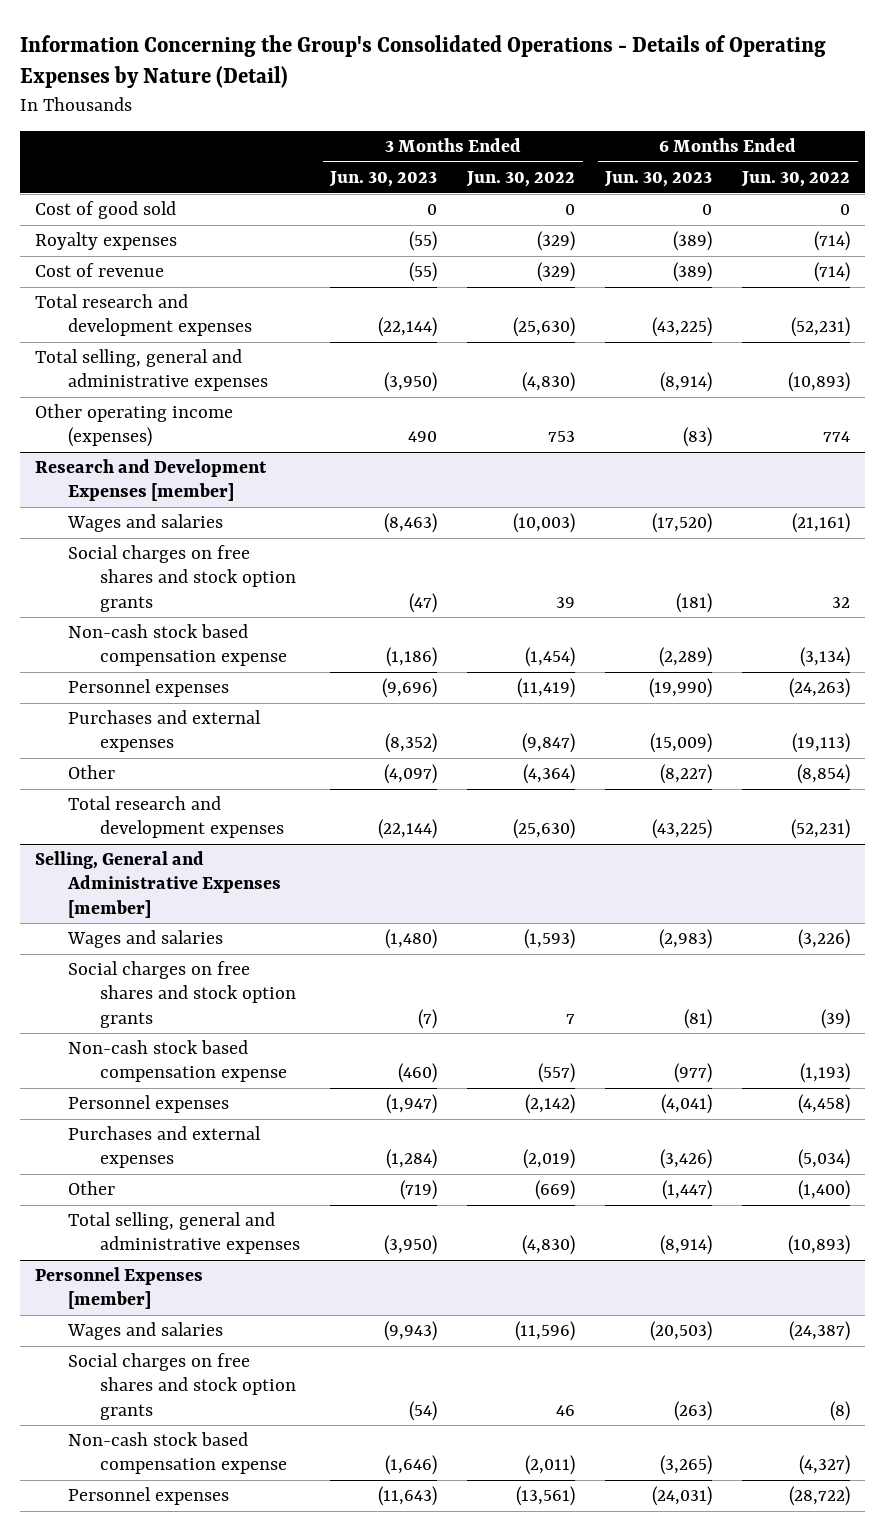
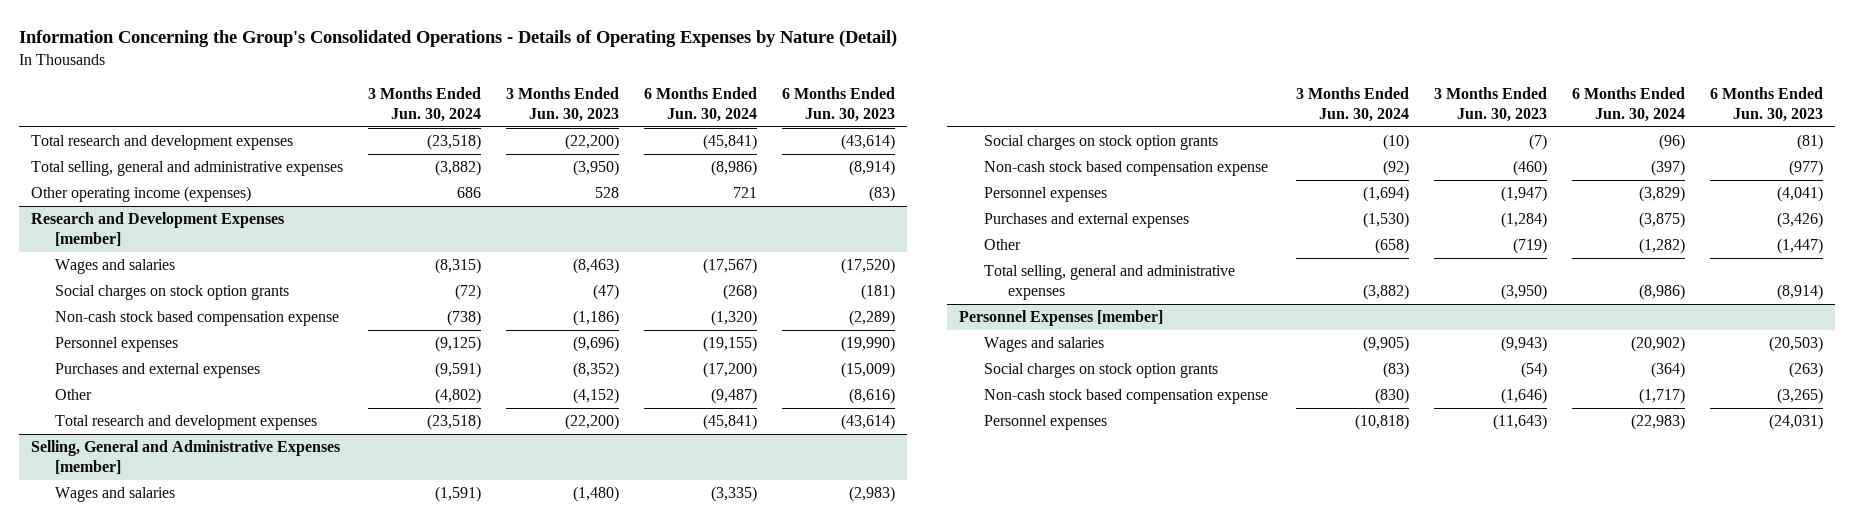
- | 3 Months Ended Jun. 30, 2023 | 3 Months Ended Jun. 30, 2022 | 6 Months Ended Jun. 30, 2023 | 6 Months Ended Jun. 30, 2022
+ | 3 Months Ended Jun. 30, 2024 | 3 Months Ended Jun. 30, 2023 | 6 Months Ended Jun. 30, 2024 | 6 Months Ended Jun. 30, 2023
- Cost of good sold | 0 | 0 | 0 | 0
- Royalty expenses | (55) | (329) | (389) | (714)
- Cost of revenue | (55) | (329) | (389) | (714)
- Total research and development expenses | (22,144) | (25,630) | (43,225) | (52,231)
+ Total research and development expenses | (23,518) | (22,200) | (45,841) | (43,614)
- Other operating income (expenses) | 490 | 753 | (83) | 774
+ Other operating income (expenses) | 686 | 528 | 721 | (83)
@ Research and Development Expenses [member]
- Social charges on free shares and stock option grants | (47) | 39 | (181) | 32
+ Social charges on stock option grants | (72) | (47) | (268) | (181)
- Other | (4,097) | (4,364) | (8,227) | (8,854)
- Total research and development expenses | (22,144) | (25,630) | (43,225) | (52,231)
+ Other | (4,802) | (4,152) | (9,487) | (8,616)
+ Total research and development expenses | (23,518) | (22,200) | (45,841) | (43,614)
@ Selling, General and Administrative Expenses [member]
- Social charges on free shares and stock option grants | (7) | 7 | (81) | (39)
+ Social charges on stock option grants | (10) | (7) | (96) | (81)
@ Personnel Expenses [member]
- Social charges on free shares and stock option grants | (54) | 46 | (263) | (8)
+ Social charges on stock option grants | (83) | (54) | (364) | (263)

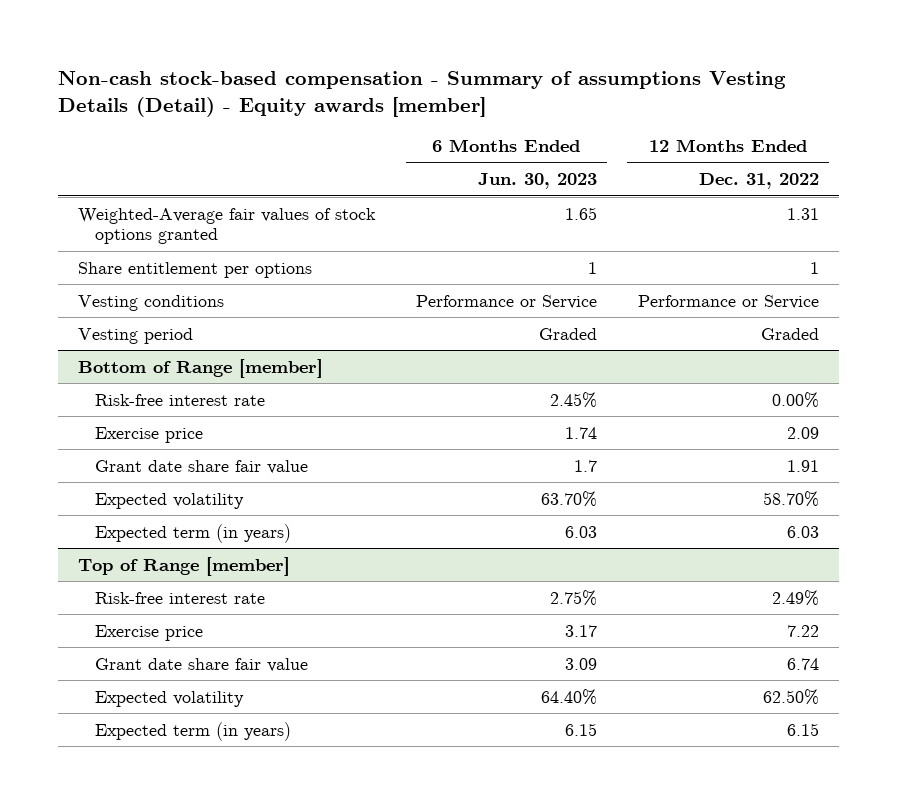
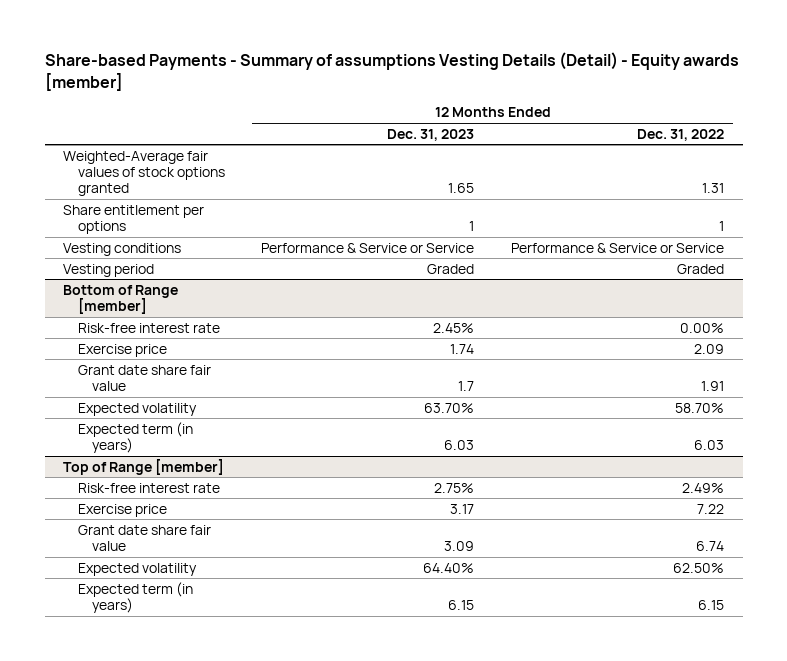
- Non-cash stock-based compensation - Summary of assumptions Vesting Details (Detail) - Equity awards [member]
+ Share-based Payments - Summary of assumptions Vesting Details (Detail) - Equity awards [member]
- | 6 Months Ended Jun. 30, 2023 | 12 Months Ended Dec. 31, 2022
+ | 12 Months Ended Dec. 31, 2023 | 12 Months Ended Dec. 31, 2022
- Vesting conditions | Performance or Service | Performance or Service
+ Vesting conditions | Performance & Service or Service | Performance & Service or Service

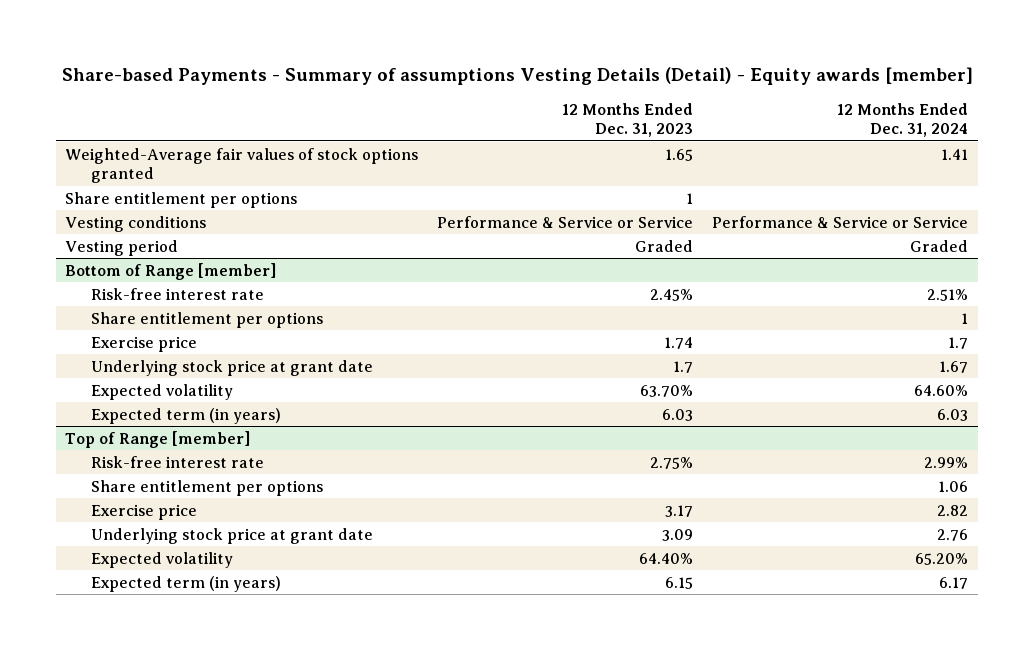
- | 12 Months Ended Dec. 31, 2023 | 12 Months Ended Dec. 31, 2022
+ | 12 Months Ended Dec. 31, 2023 | 12 Months Ended Dec. 31, 2024
@ Bottom of Range [member]
+ Share entitlement per options | | 1
- Grant date share fair value | 1.7 | 1.91
+ Underlying stock price at grant date | 1.7 | 1.67
@ Top of Range [member]
+ Share entitlement per options | | 1.06
- Grant date share fair value | 3.09 | 6.74
+ Underlying stock price at grant date | 3.09 | 2.76

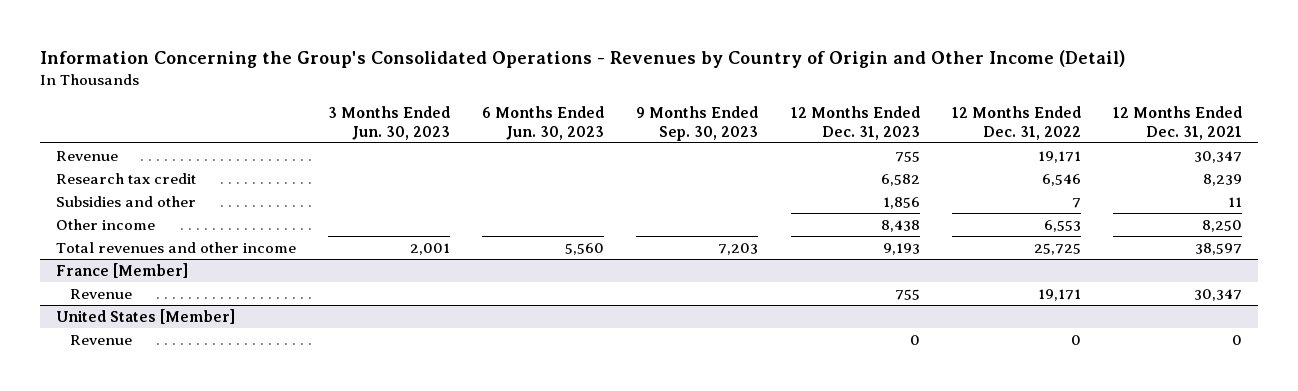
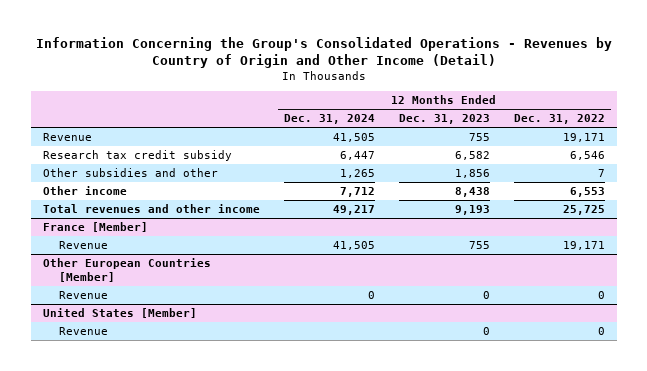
- | 3 Months Ended Jun. 30, 2023 | 6 Months Ended Jun. 30, 2023 | 9 Months Ended Sep. 30, 2023 | 12 Months Ended Dec. 31, 2023 | 12 Months Ended Dec. 31, 2022 | 12 Months Ended Dec. 31, 2021
+ | 12 Months Ended Dec. 31, 2024 | 12 Months Ended Dec. 31, 2023 | 12 Months Ended Dec. 31, 2022
- Research tax credit | | | | 6,582 | 6,546 | 8,239
- Subsidies and other | | | | 1,856 | 7 | 11
+ Research tax credit subsidy | 6,447 | 6,582 | 6,546
+ Other subsidies and other | 1,265 | 1,856 | 7
+ Other European Countries [Member]
+ Revenue | 0 | 0 | 0

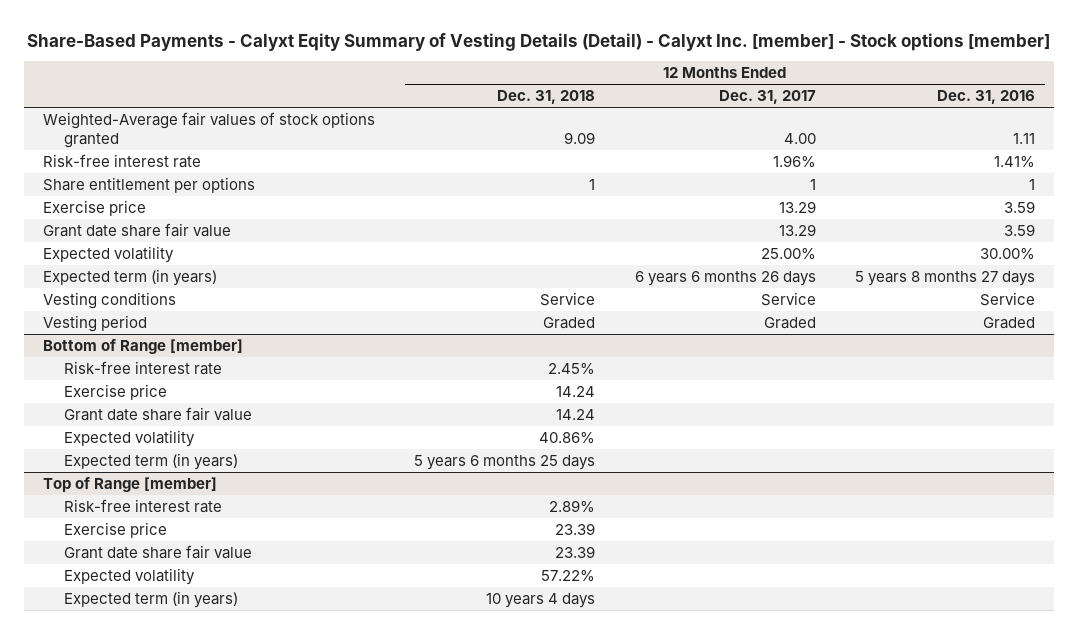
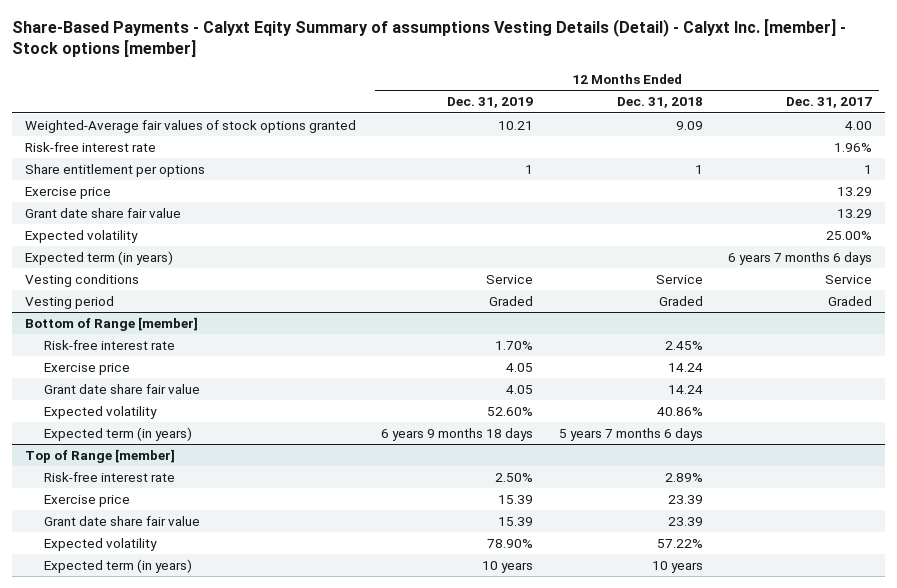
- Share-Based Payments - Calyxt Eqity Summary of Vesting Details (Detail) - Calyxt Inc. [member] - Stock options [member]
+ Share-Based Payments - Calyxt Eqity Summary of assumptions Vesting Details (Detail) - Calyxt Inc. [member] - Stock options [member]
- | 12 Months Ended Dec. 31, 2018 | 12 Months Ended Dec. 31, 2017 | 12 Months Ended Dec. 31, 2016
+ | 12 Months Ended Dec. 31, 2019 | 12 Months Ended Dec. 31, 2018 | 12 Months Ended Dec. 31, 2017
- Expected term (in years) | | 6 years 6 months 26 days | 5 years 8 months 27 days
+ Expected term (in years) | | | 6 years 7 months 6 days
@ Bottom of Range [member]
- Expected term (in years) | 5 years 6 months 25 days | |
+ Expected term (in years) | 6 years 9 months 18 days | 5 years 7 months 6 days |
@ Top of Range [member]
- Expected term (in years) | 10 years 4 days | |
+ Expected term (in years) | 10 years | 10 years |

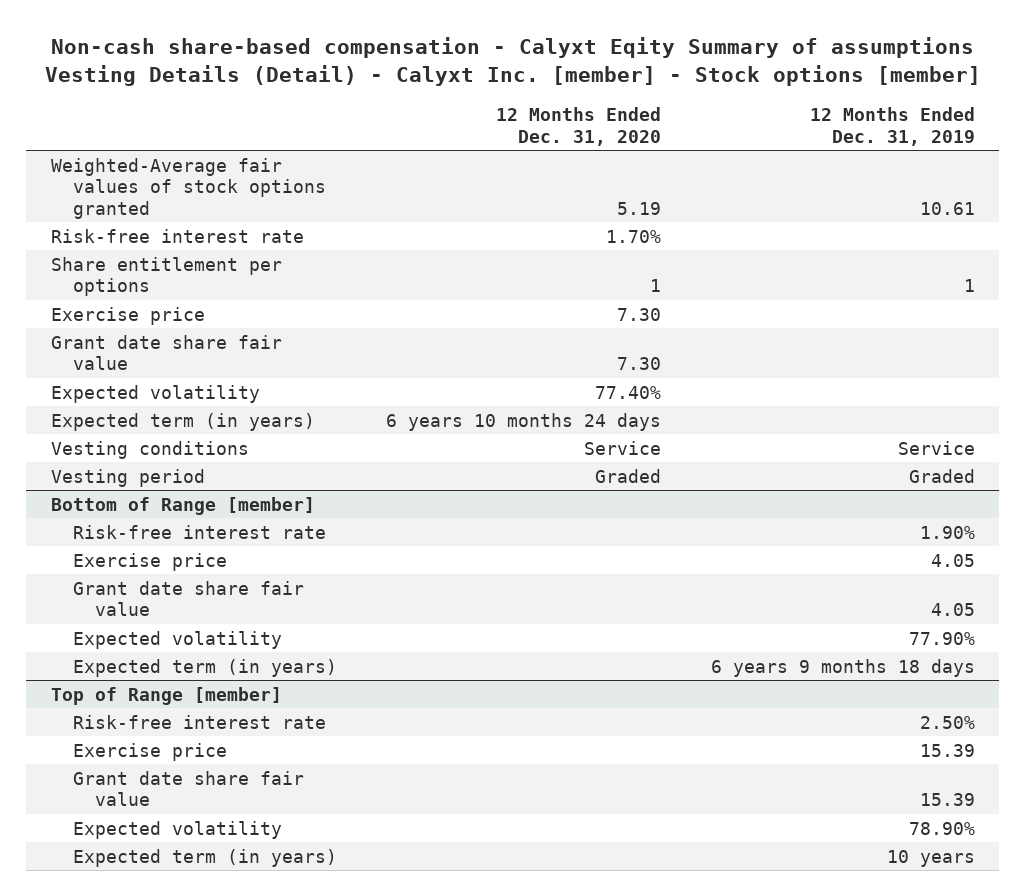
- Share-Based Payments - Calyxt Eqity Summary of assumptions Vesting Details (Detail) - Calyxt Inc. [member] - Stock options [member]
+ Non-cash share-based compensation - Calyxt Eqity Summary of assumptions Vesting Details (Detail) - Calyxt Inc. [member] - Stock options [member]
- | 12 Months Ended Dec. 31, 2019 | 12 Months Ended Dec. 31, 2018 | 12 Months Ended Dec. 31, 2017
+ | 12 Months Ended Dec. 31, 2020 | 12 Months Ended Dec. 31, 2019
- Weighted-Average fair values of stock options granted | 10.21 | 9.09 | 4.00
+ Weighted-Average fair values of stock options granted | 5.19 | 10.61
@ Bottom of Range [member]
- Risk-free interest rate | 1.70% | 2.45% |
+ Risk-free interest rate | | 1.90%
- Expected volatility | 52.60% | 40.86% |
+ Expected volatility | | 77.90%

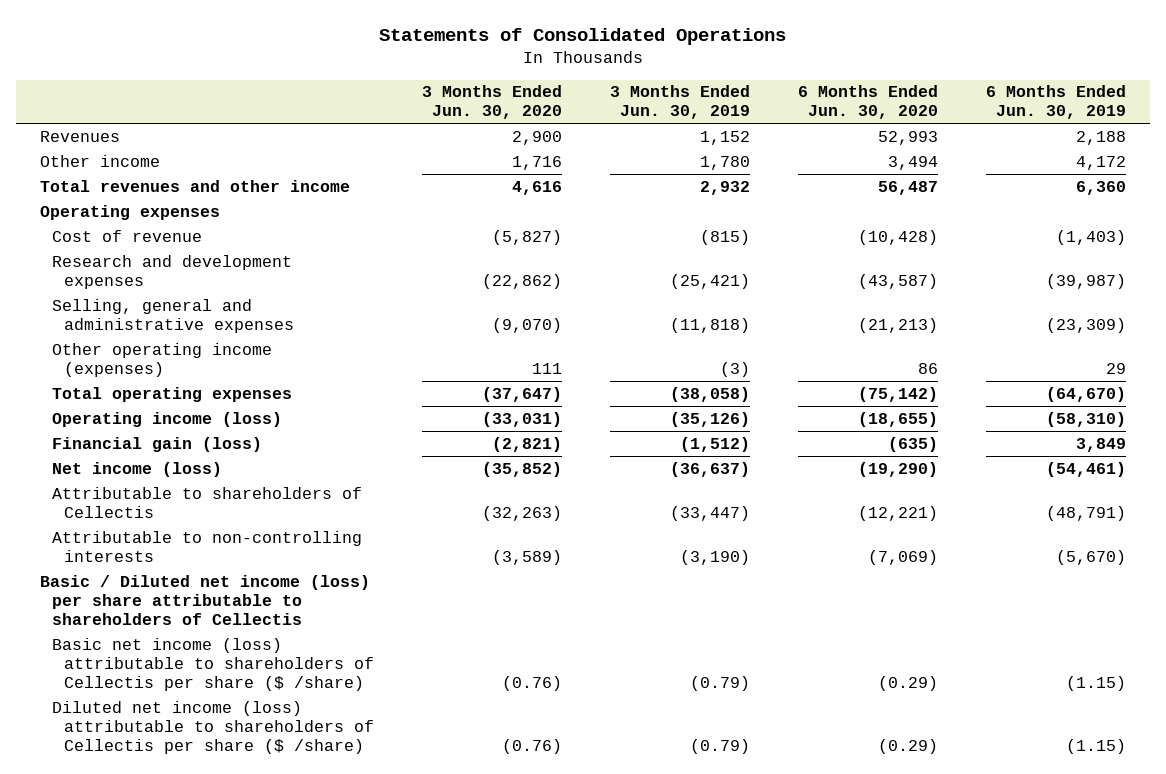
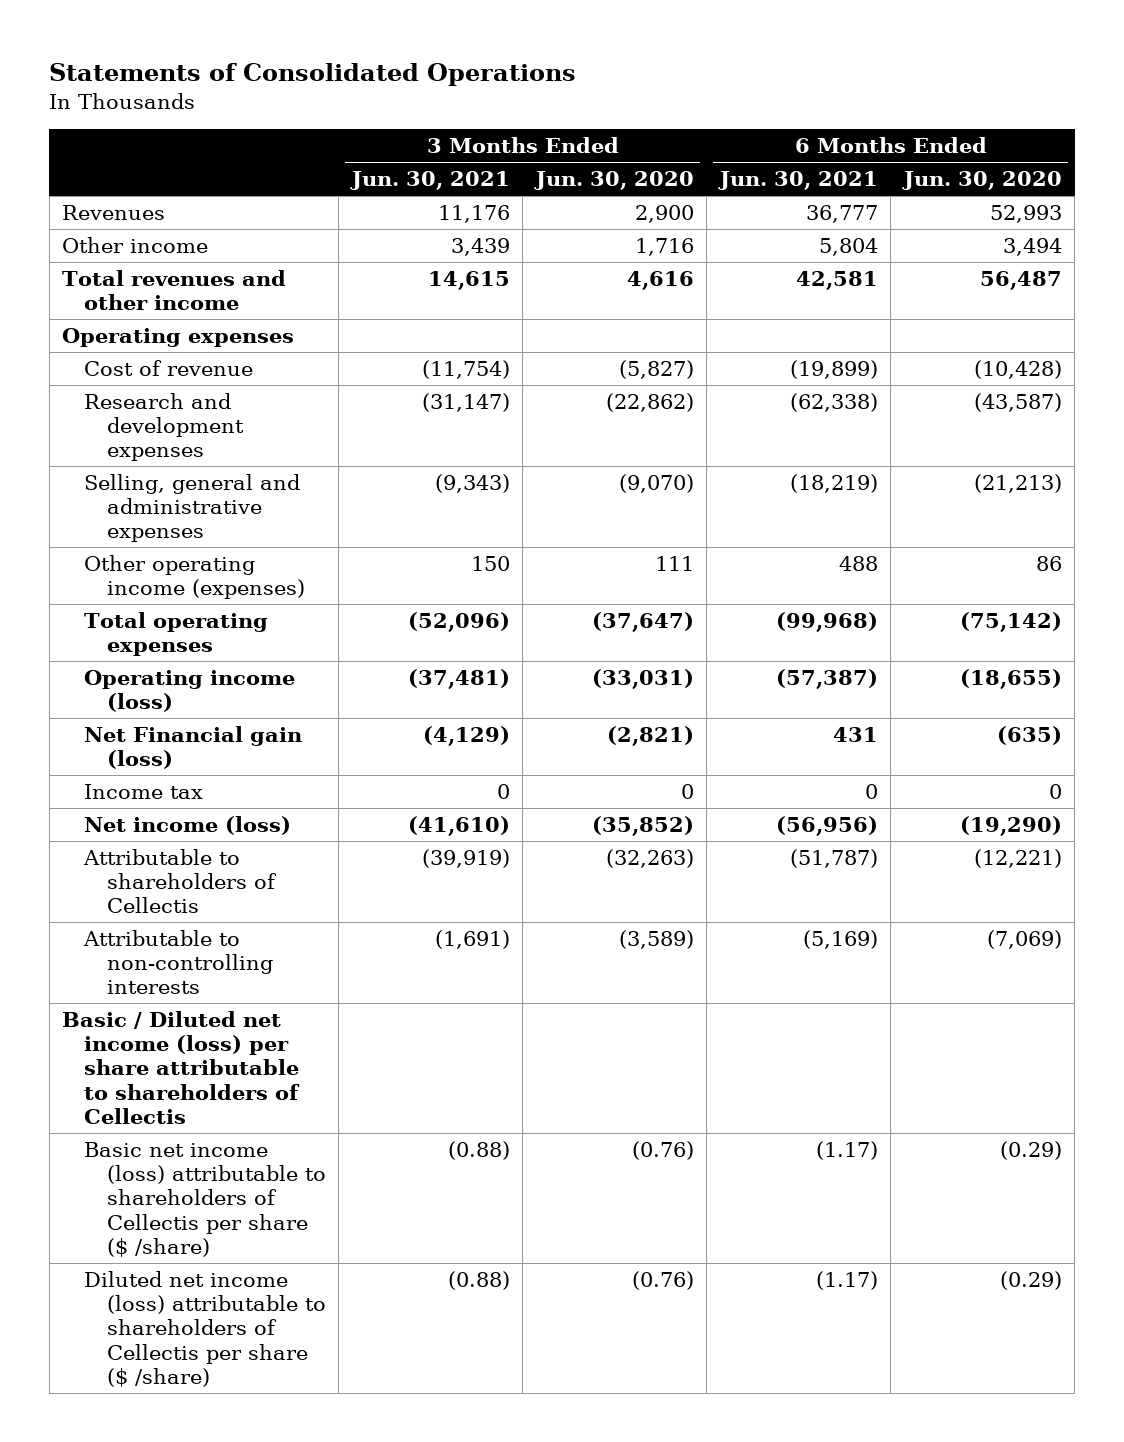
- | 3 Months Ended Jun. 30, 2020 | 3 Months Ended Jun. 30, 2019 | 6 Months Ended Jun. 30, 2020 | 6 Months Ended Jun. 30, 2019
+ | 3 Months Ended Jun. 30, 2021 | 3 Months Ended Jun. 30, 2020 | 6 Months Ended Jun. 30, 2021 | 6 Months Ended Jun. 30, 2020
- Financial gain (loss) | (2,821) | (1,512) | (635) | 3,849
+ Net Financial gain (loss) | (4,129) | (2,821) | 431 | (635)
+ Income tax | 0 | 0 | 0 | 0

